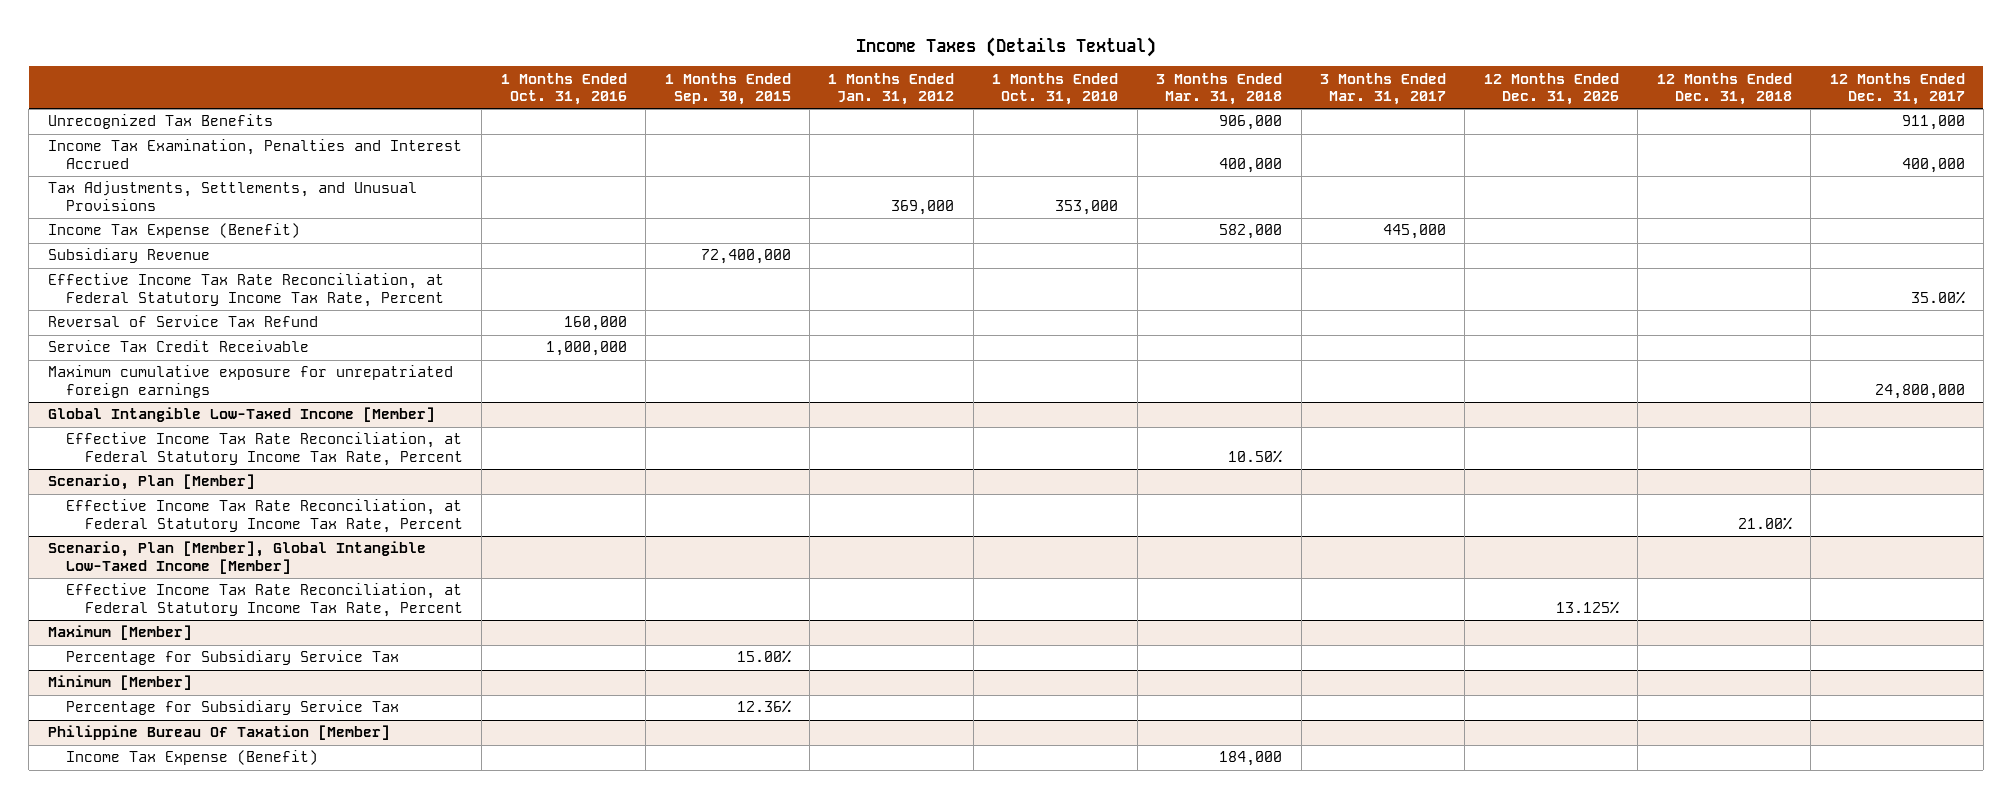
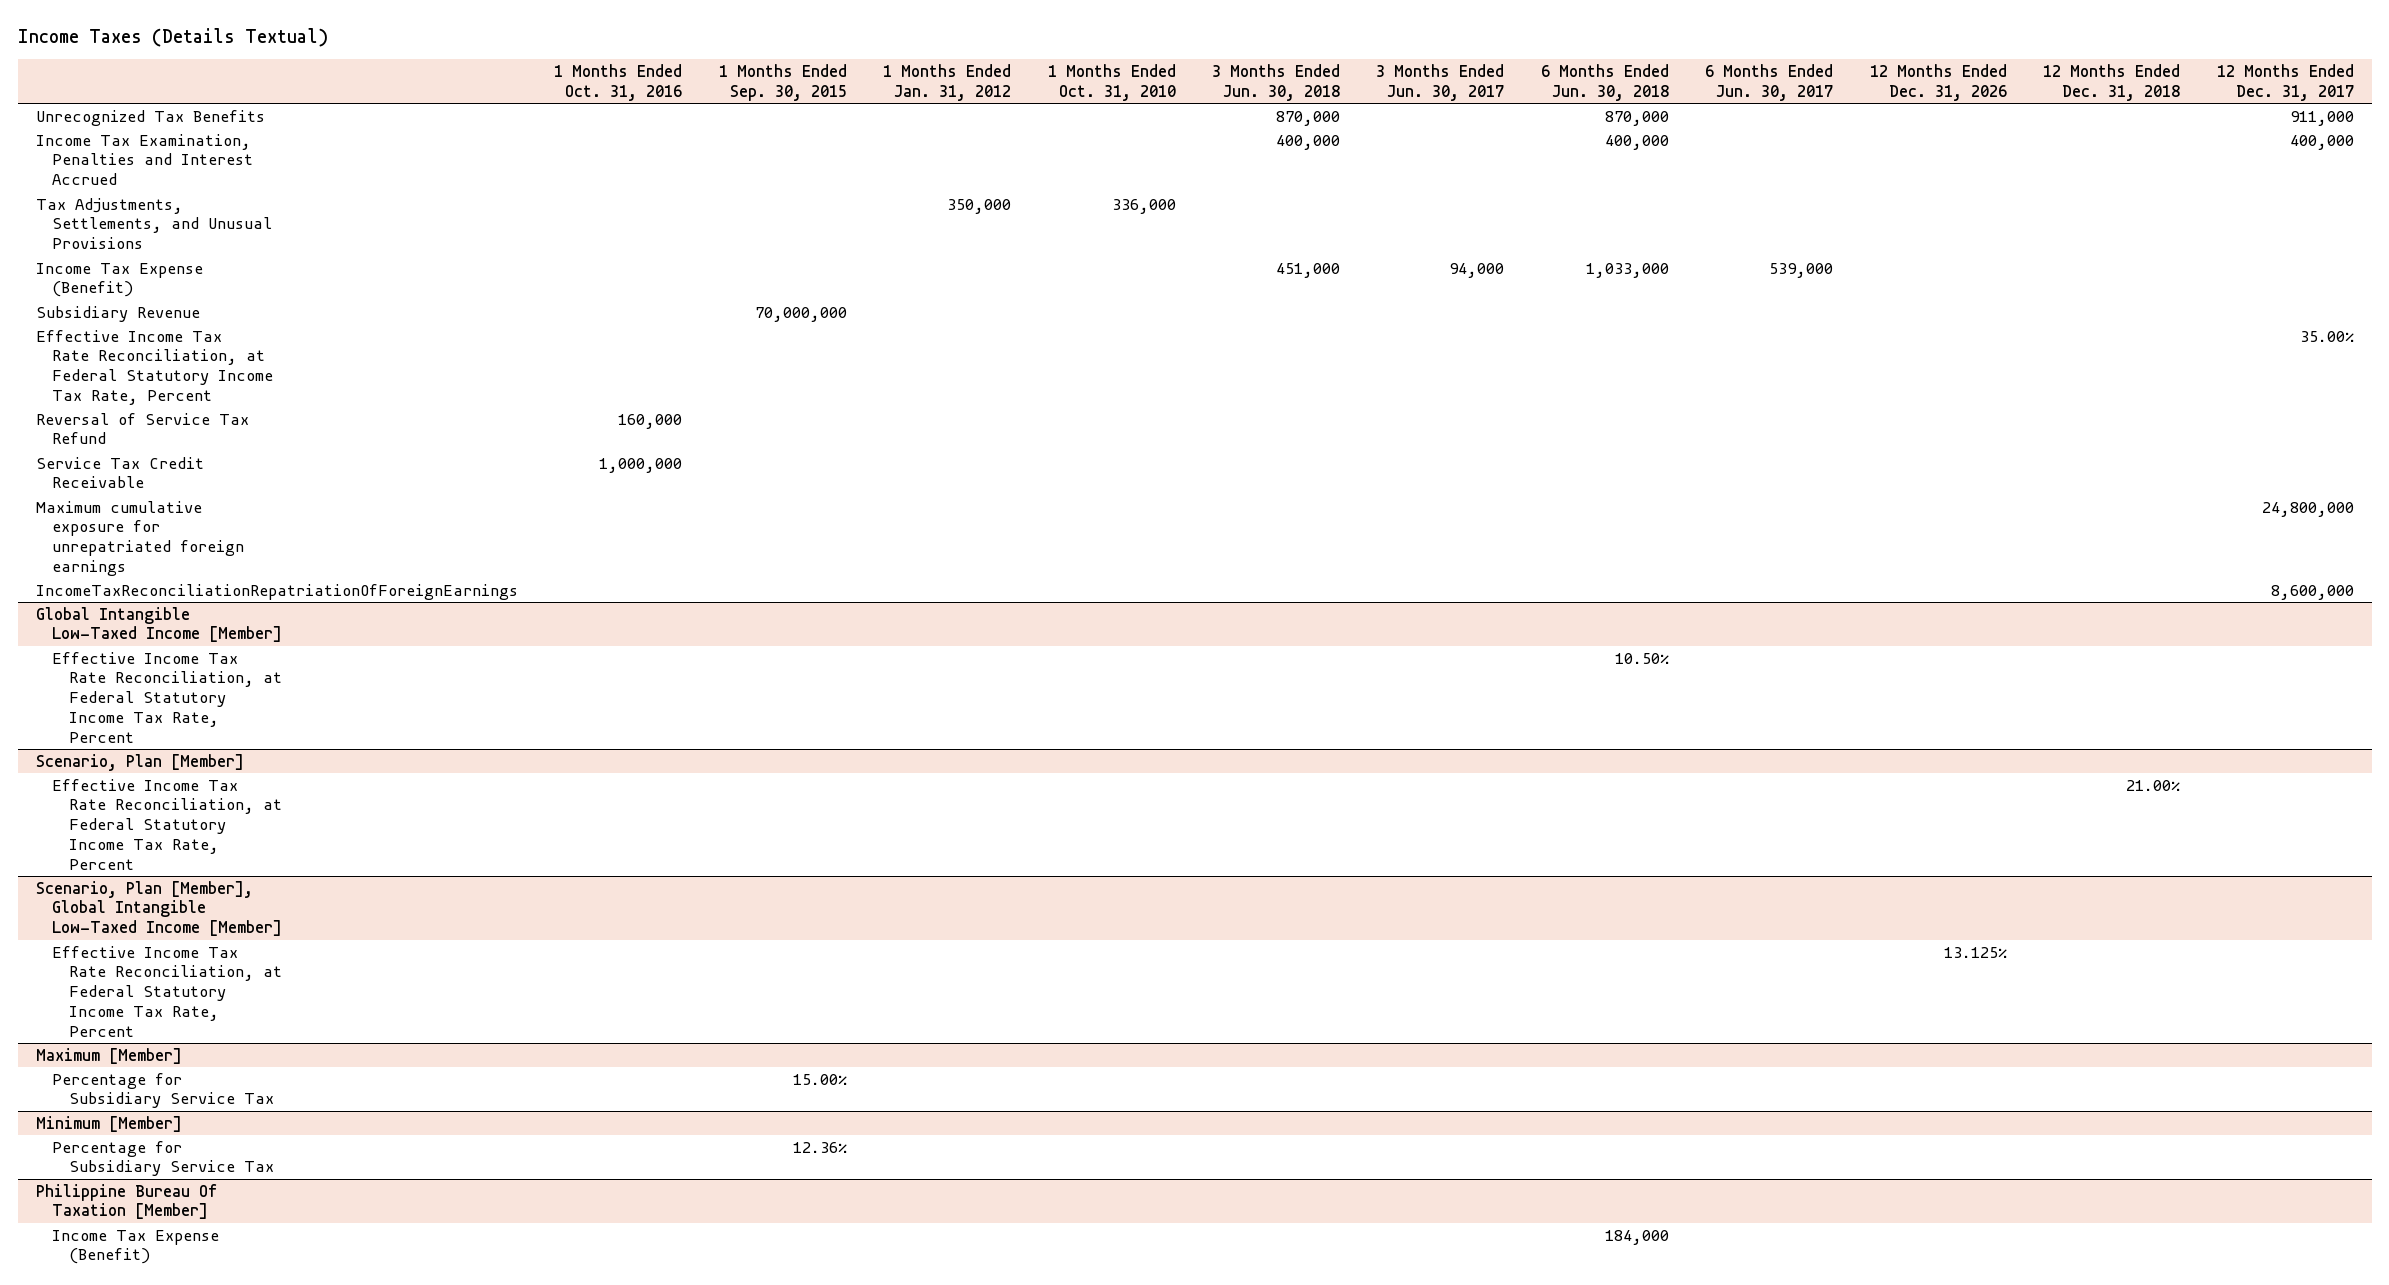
- | 1 Months Ended Oct. 31, 2016 | 1 Months Ended Sep. 30, 2015 | 1 Months Ended Jan. 31, 2012 | 1 Months Ended Oct. 31, 2010 | 3 Months Ended Mar. 31, 2018 | 3 Months Ended Mar. 31, 2017 | 12 Months Ended Dec. 31, 2026 | 12 Months Ended Dec. 31, 2018 | 12 Months Ended Dec. 31, 2017
+ | 1 Months Ended Oct. 31, 2016 | 1 Months Ended Sep. 30, 2015 | 1 Months Ended Jan. 31, 2012 | 1 Months Ended Oct. 31, 2010 | 3 Months Ended Jun. 30, 2018 | 3 Months Ended Jun. 30, 2017 | 6 Months Ended Jun. 30, 2018 | 6 Months Ended Jun. 30, 2017 | 12 Months Ended Dec. 31, 2026 | 12 Months Ended Dec. 31, 2018 | 12 Months Ended Dec. 31, 2017
- Tax Adjustments, Settlements, and Unusual Provisions | | | 369,000 | 353,000 | | | | |
+ Tax Adjustments, Settlements, and Unusual Provisions | | | 350,000 | 336,000 | | | | | | |
- Subsidiary Revenue | | 72,400,000 | | | | | | |
+ Subsidiary Revenue | | 70,000,000 | | | | | | | | |
+ IncomeTaxReconciliationRepatriationOfForeignEarnings | | | | | | | | | | | 8,600,000

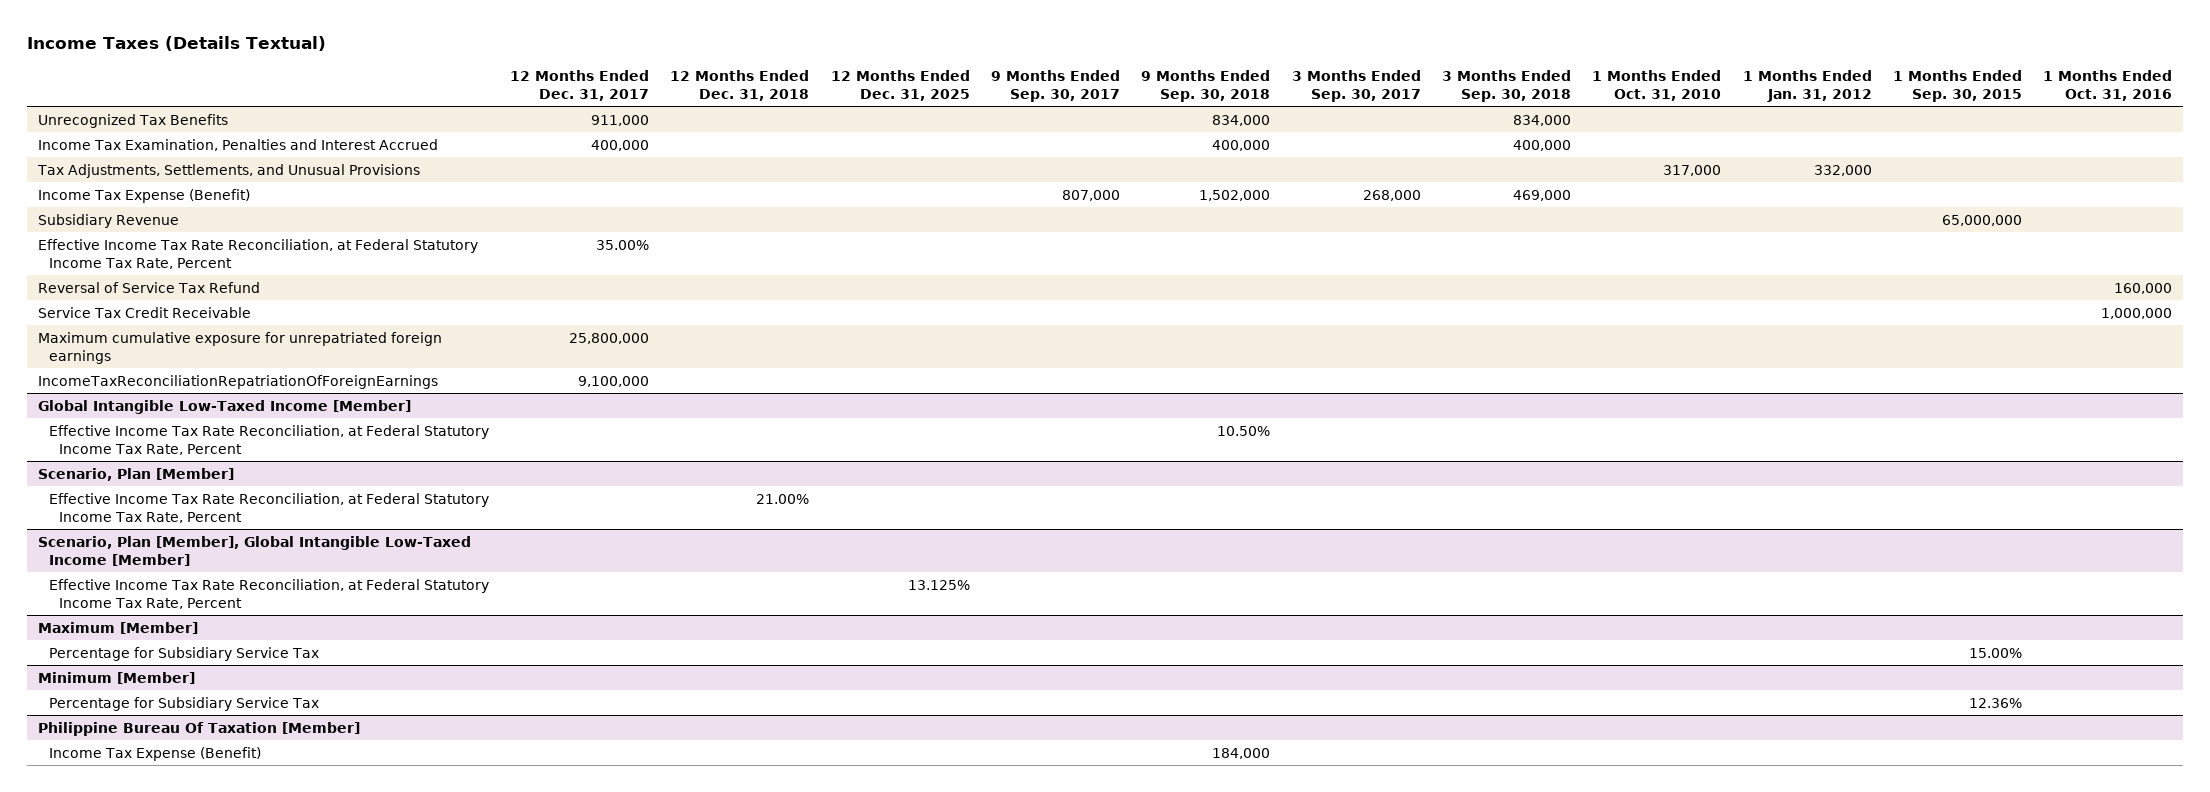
- | 1 Months Ended Oct. 31, 2016 | 1 Months Ended Sep. 30, 2015 | 1 Months Ended Jan. 31, 2012 | 1 Months Ended Oct. 31, 2010 | 3 Months Ended Jun. 30, 2018 | 3 Months Ended Jun. 30, 2017 | 6 Months Ended Jun. 30, 2018 | 6 Months Ended Jun. 30, 2017 | 12 Months Ended Dec. 31, 2026 | 12 Months Ended Dec. 31, 2018 | 12 Months Ended Dec. 31, 2017
+ | 12 Months Ended Dec. 31, 2017 | 12 Months Ended Dec. 31, 2018 | 12 Months Ended Dec. 31, 2025 | 9 Months Ended Sep. 30, 2017 | 9 Months Ended Sep. 30, 2018 | 3 Months Ended Sep. 30, 2017 | 3 Months Ended Sep. 30, 2018 | 1 Months Ended Oct. 31, 2010 | 1 Months Ended Jan. 31, 2012 | 1 Months Ended Sep. 30, 2015 | 1 Months Ended Oct. 31, 2016
- Tax Adjustments, Settlements, and Unusual Provisions | | | 350,000 | 336,000 | | | | | | |
+ Tax Adjustments, Settlements, and Unusual Provisions | | | | | | | | 317,000 | 332,000 | |
- Subsidiary Revenue | | 70,000,000 | | | | | | | | |
+ Subsidiary Revenue | | | | | | | | | | 65,000,000 |
- Maximum cumulative exposure for unrepatriated foreign earnings | | | | | | | | | | | 24,800,000
- IncomeTaxReconciliationRepatriationOfForeignEarnings | | | | | | | | | | | 8,600,000
+ Maximum cumulative exposure for unrepatriated foreign earnings | 25,800,000 | | | | | | | | | |
+ IncomeTaxReconciliationRepatriationOfForeignEarnings | 9,100,000 | | | | | | | | | |

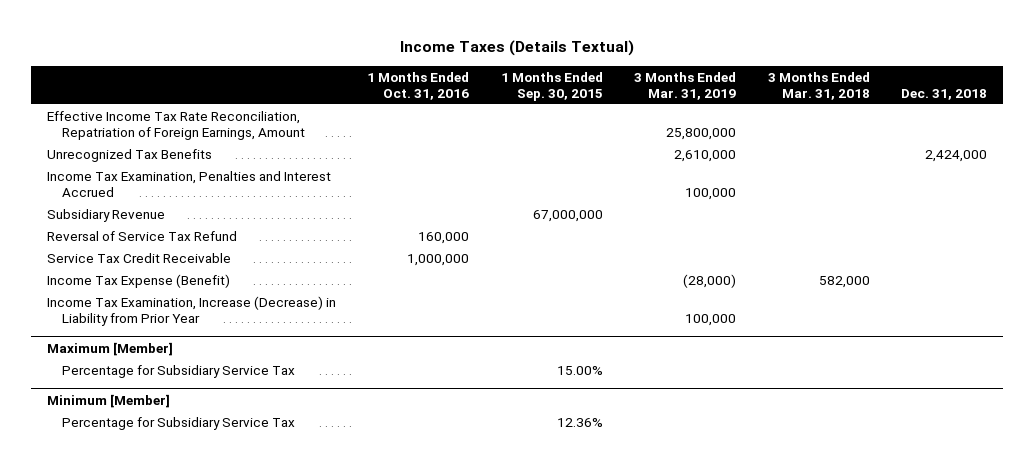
- | 12 Months Ended Dec. 31, 2017 | 12 Months Ended Dec. 31, 2018 | 12 Months Ended Dec. 31, 2025 | 9 Months Ended Sep. 30, 2017 | 9 Months Ended Sep. 30, 2018 | 3 Months Ended Sep. 30, 2017 | 3 Months Ended Sep. 30, 2018 | 1 Months Ended Oct. 31, 2010 | 1 Months Ended Jan. 31, 2012 | 1 Months Ended Sep. 30, 2015 | 1 Months Ended Oct. 31, 2016
+ | 1 Months Ended Oct. 31, 2016 | 1 Months Ended Sep. 30, 2015 | 3 Months Ended Mar. 31, 2019 | 3 Months Ended Mar. 31, 2018 | Dec. 31, 2018
+ Effective Income Tax Rate Reconciliation, Repatriation of Foreign Earnings, Amount | | | 25,800,000 | |
- Tax Adjustments, Settlements, and Unusual Provisions | | | | | | | | 317,000 | 332,000 | |
- Subsidiary Revenue | | | | | | | | | | 65,000,000 |
- Effective Income Tax Rate Reconciliation, at Federal Statutory Income Tax Rate, Percent | 35.00% | | | | | | | | | |
+ Subsidiary Revenue | | 67,000,000 | | |
- Maximum cumulative exposure for unrepatriated foreign earnings | 25,800,000 | | | | | | | | | |
- IncomeTaxReconciliationRepatriationOfForeignEarnings | 9,100,000 | | | | | | | | | |
- Global Intangible Low-Taxed Income [Member]
- Effective Income Tax Rate Reconciliation, at Federal Statutory Income Tax Rate, Percent | | | | | 10.50% | | | | | |
- Scenario, Plan [Member]
- Effective Income Tax Rate Reconciliation, at Federal Statutory Income Tax Rate, Percent | | 21.00% | | | | | | | | |
- Scenario, Plan [Member], Global Intangible Low-Taxed Income [Member]
- Effective Income Tax Rate Reconciliation, at Federal Statutory Income Tax Rate, Percent | | | 13.125% | | | | | | | |
moved down: Income Tax Expense (Benefit) | | | (28,000) | 582,000 |
+ Income Tax Examination, Increase (Decrease) in Liability from Prior Year | | | 100,000 | |
- Philippine Bureau Of Taxation [Member]
- Income Tax Expense (Benefit) | | | | | 184,000 | | | | | |

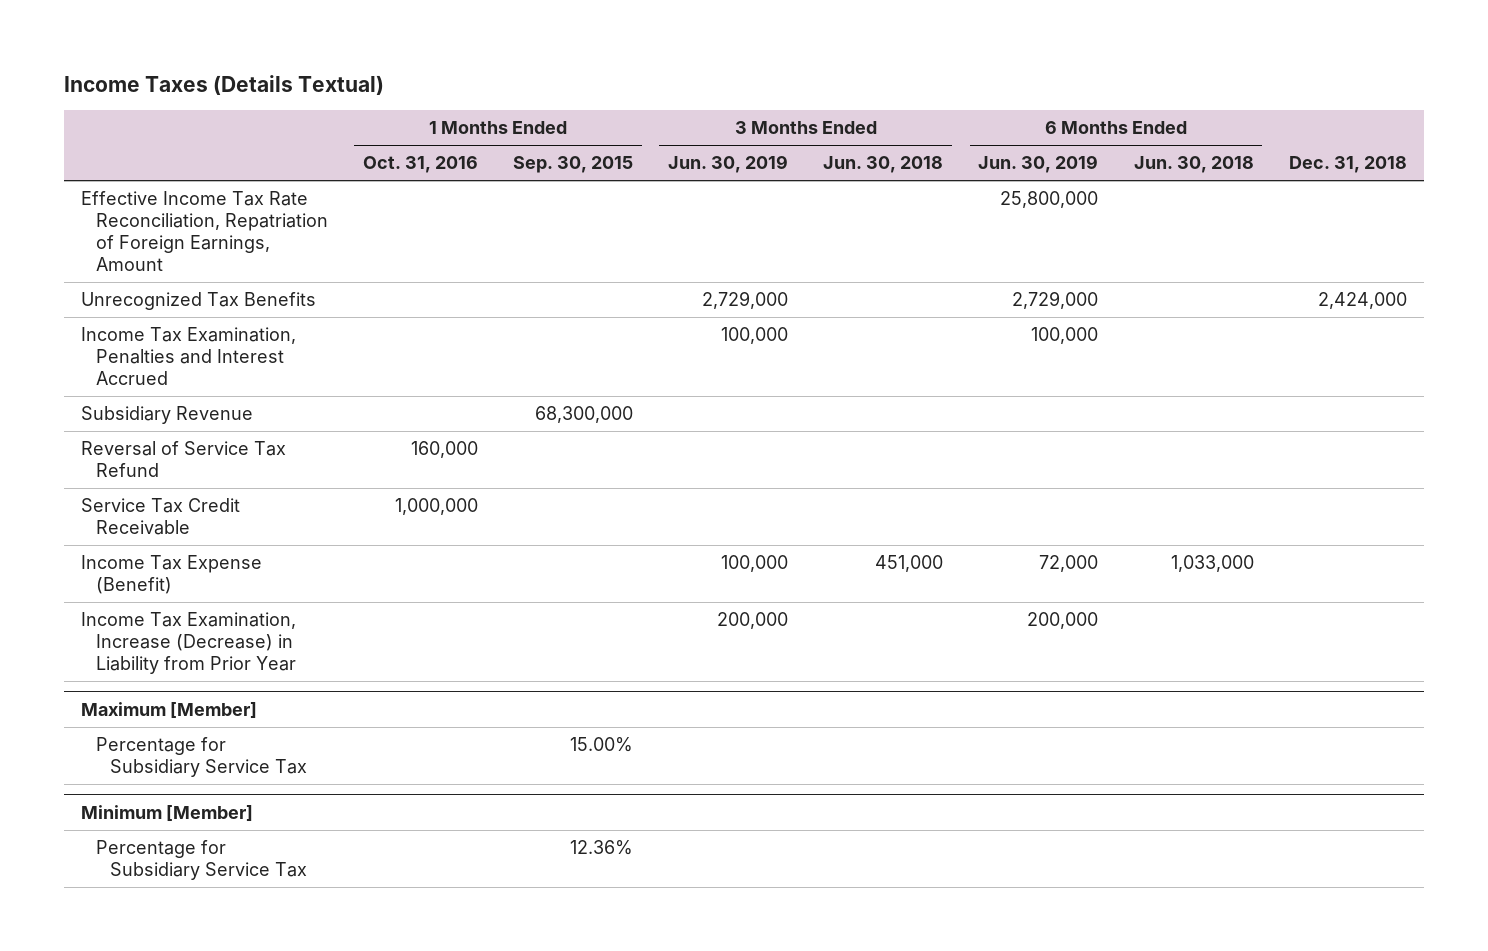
- | 1 Months Ended Oct. 31, 2016 | 1 Months Ended Sep. 30, 2015 | 3 Months Ended Mar. 31, 2019 | 3 Months Ended Mar. 31, 2018 | Dec. 31, 2018
+ | 1 Months Ended Oct. 31, 2016 | 1 Months Ended Sep. 30, 2015 | 3 Months Ended Jun. 30, 2019 | 3 Months Ended Jun. 30, 2018 | 6 Months Ended Jun. 30, 2019 | 6 Months Ended Jun. 30, 2018 | Dec. 31, 2018
- Subsidiary Revenue | | 67,000,000 | | |
+ Subsidiary Revenue | | 68,300,000 | | | | |

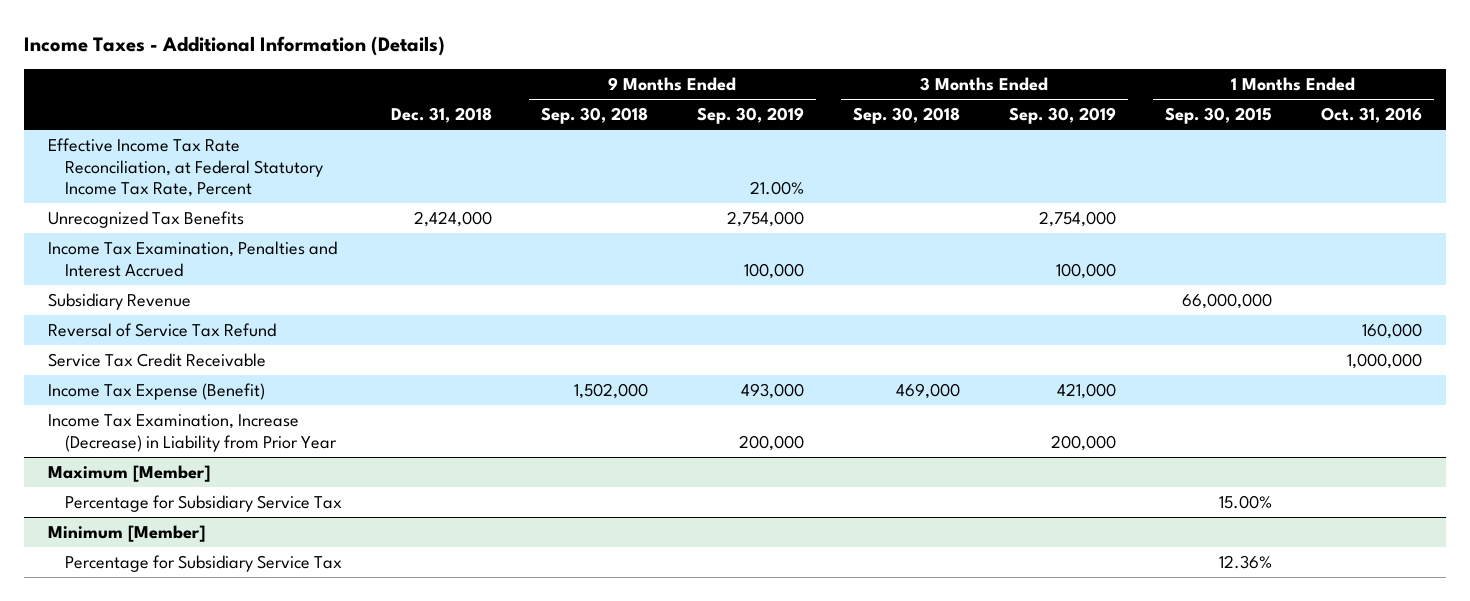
- Income Taxes (Details Textual)
+ Income Taxes - Additional Information (Details)
- | 1 Months Ended Oct. 31, 2016 | 1 Months Ended Sep. 30, 2015 | 3 Months Ended Jun. 30, 2019 | 3 Months Ended Jun. 30, 2018 | 6 Months Ended Jun. 30, 2019 | 6 Months Ended Jun. 30, 2018 | Dec. 31, 2018
+ | Dec. 31, 2018 | 9 Months Ended Sep. 30, 2018 | 9 Months Ended Sep. 30, 2019 | 3 Months Ended Sep. 30, 2018 | 3 Months Ended Sep. 30, 2019 | 1 Months Ended Sep. 30, 2015 | 1 Months Ended Oct. 31, 2016
- Effective Income Tax Rate Reconciliation, Repatriation of Foreign Earnings, Amount | | | | | 25,800,000 | |
+ Effective Income Tax Rate Reconciliation, at Federal Statutory Income Tax Rate, Percent | | | 21.00% | | | |
- Subsidiary Revenue | | 68,300,000 | | | | |
+ Subsidiary Revenue | | | | | | 66,000,000 |

